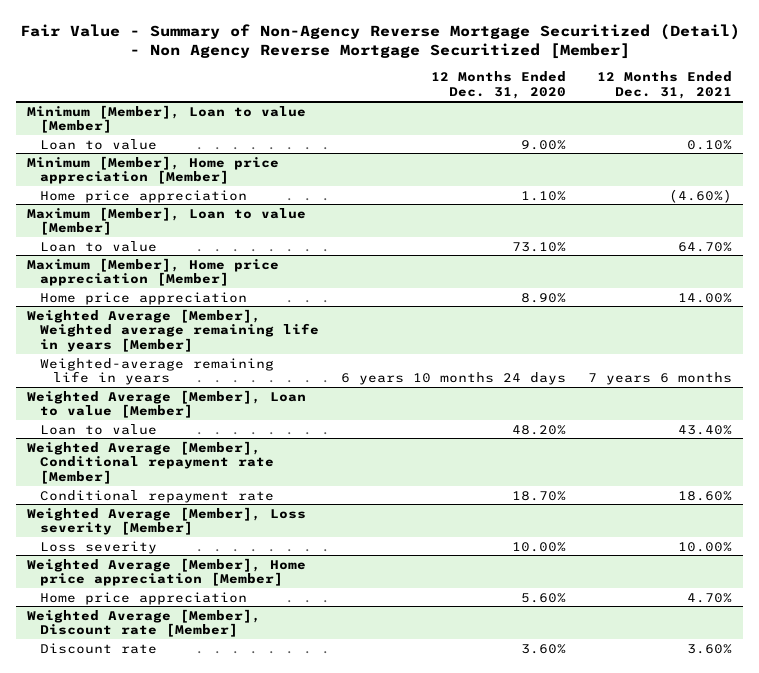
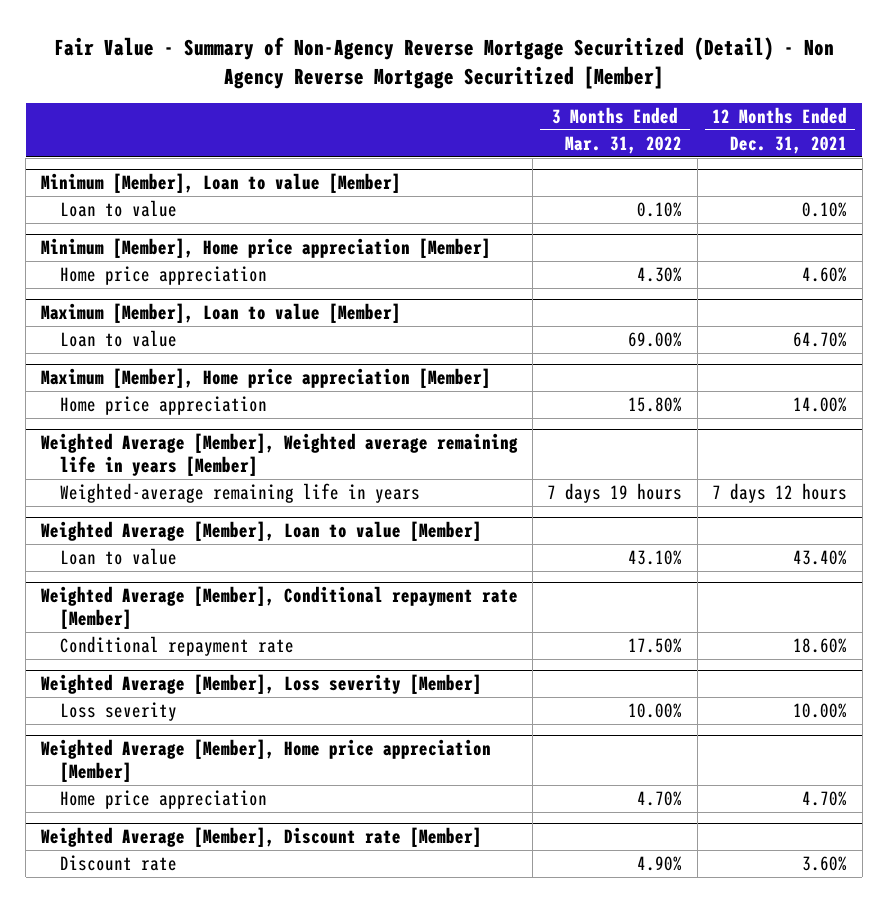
- | 12 Months Ended Dec. 31, 2020 | 12 Months Ended Dec. 31, 2021
+ | 3 Months Ended Mar. 31, 2022 | 12 Months Ended Dec. 31, 2021
@ Minimum [Member], Home price appreciation [Member]
- Home price appreciation | 1.10% | (4.60%)
+ Home price appreciation | 4.30% | 4.60%
@ Weighted Average [Member], Weighted average remaining life in years [Member]
- Weighted-average remaining life in years | 6 years 10 months 24 days | 7 years 6 months
+ Weighted-average remaining life in years | 7 days 19 hours | 7 days 12 hours

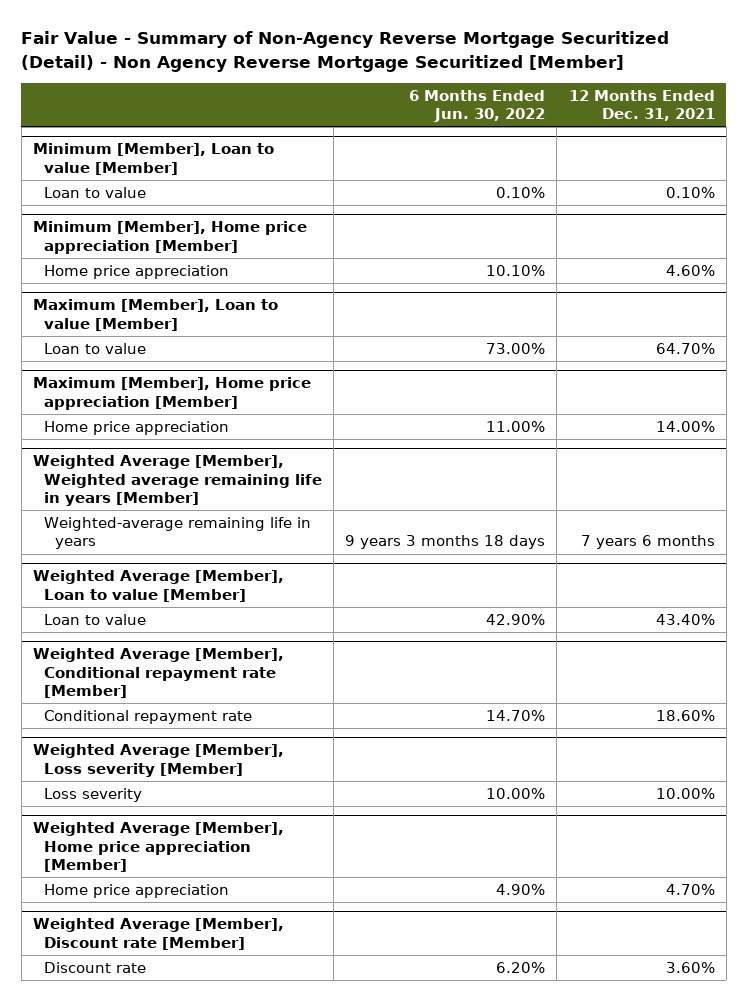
- | 3 Months Ended Mar. 31, 2022 | 12 Months Ended Dec. 31, 2021
+ | 6 Months Ended Jun. 30, 2022 | 12 Months Ended Dec. 31, 2021
@ Weighted Average [Member], Weighted average remaining life in years [Member]
- Weighted-average remaining life in years | 7 days 19 hours | 7 days 12 hours
+ Weighted-average remaining life in years | 9 years 3 months 18 days | 7 years 6 months

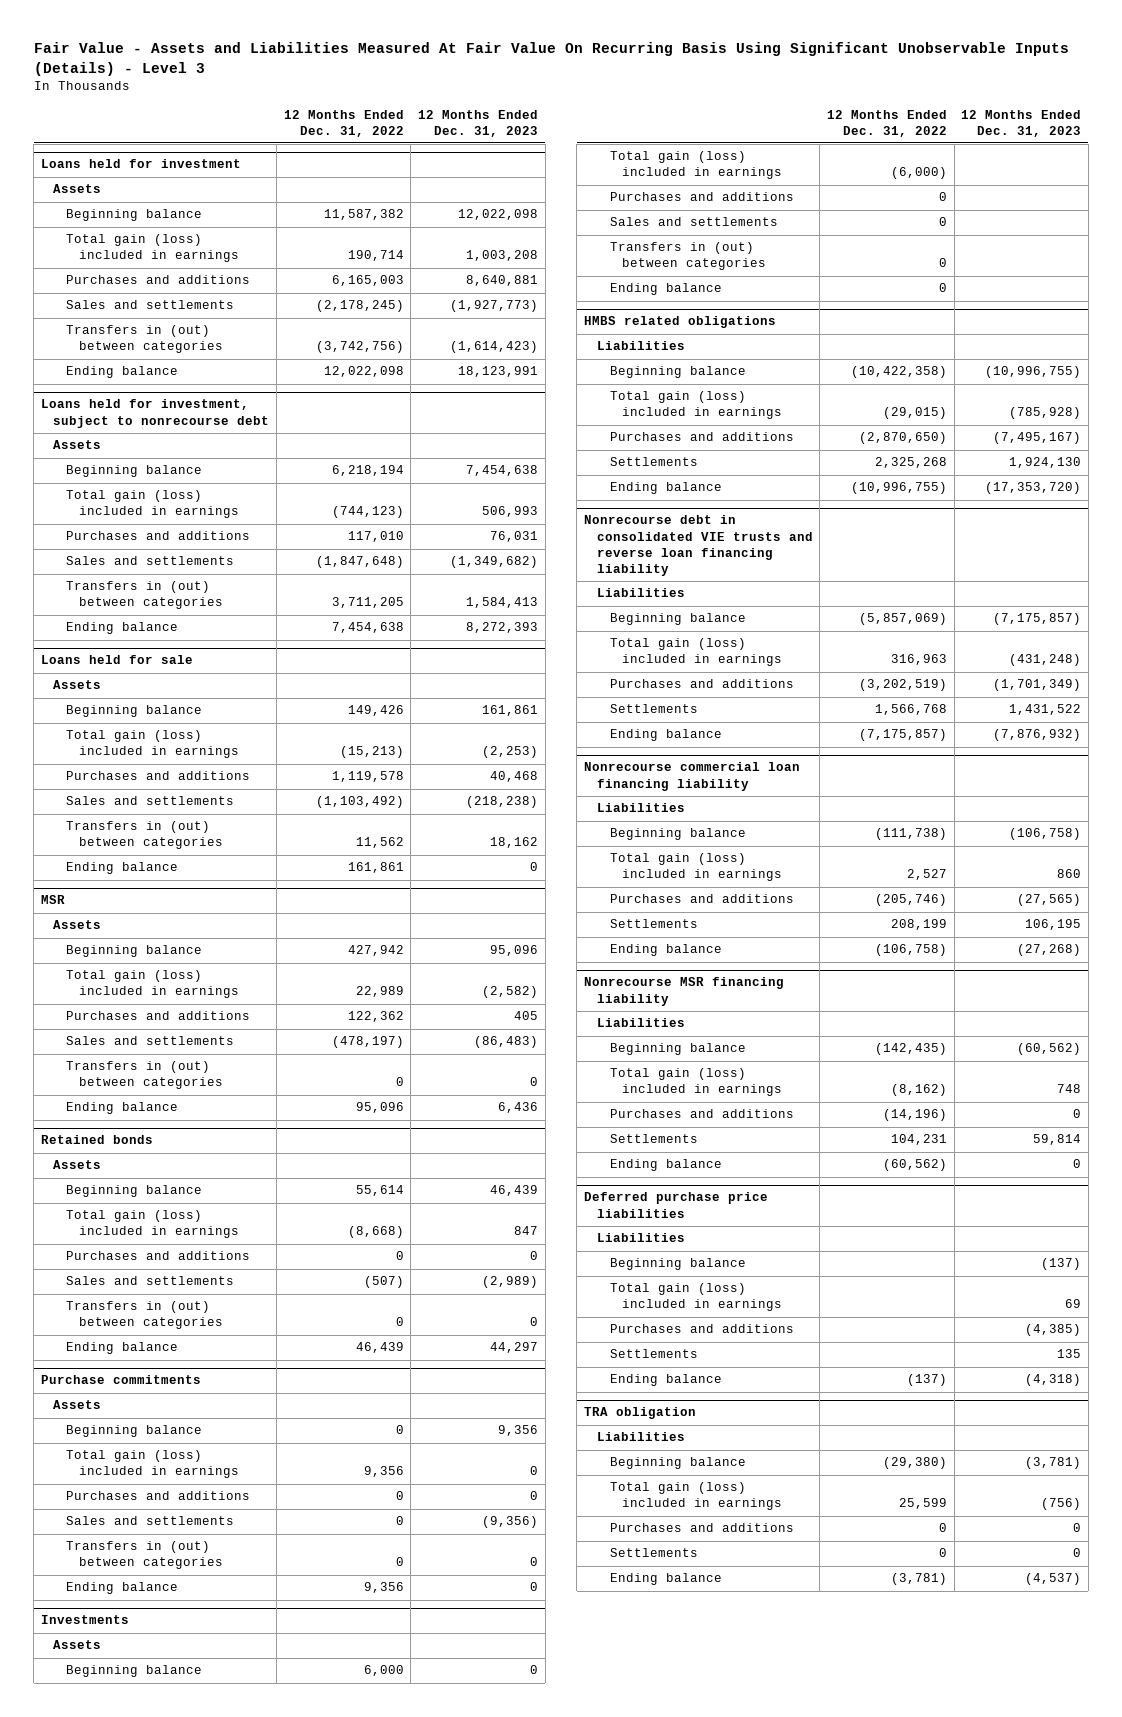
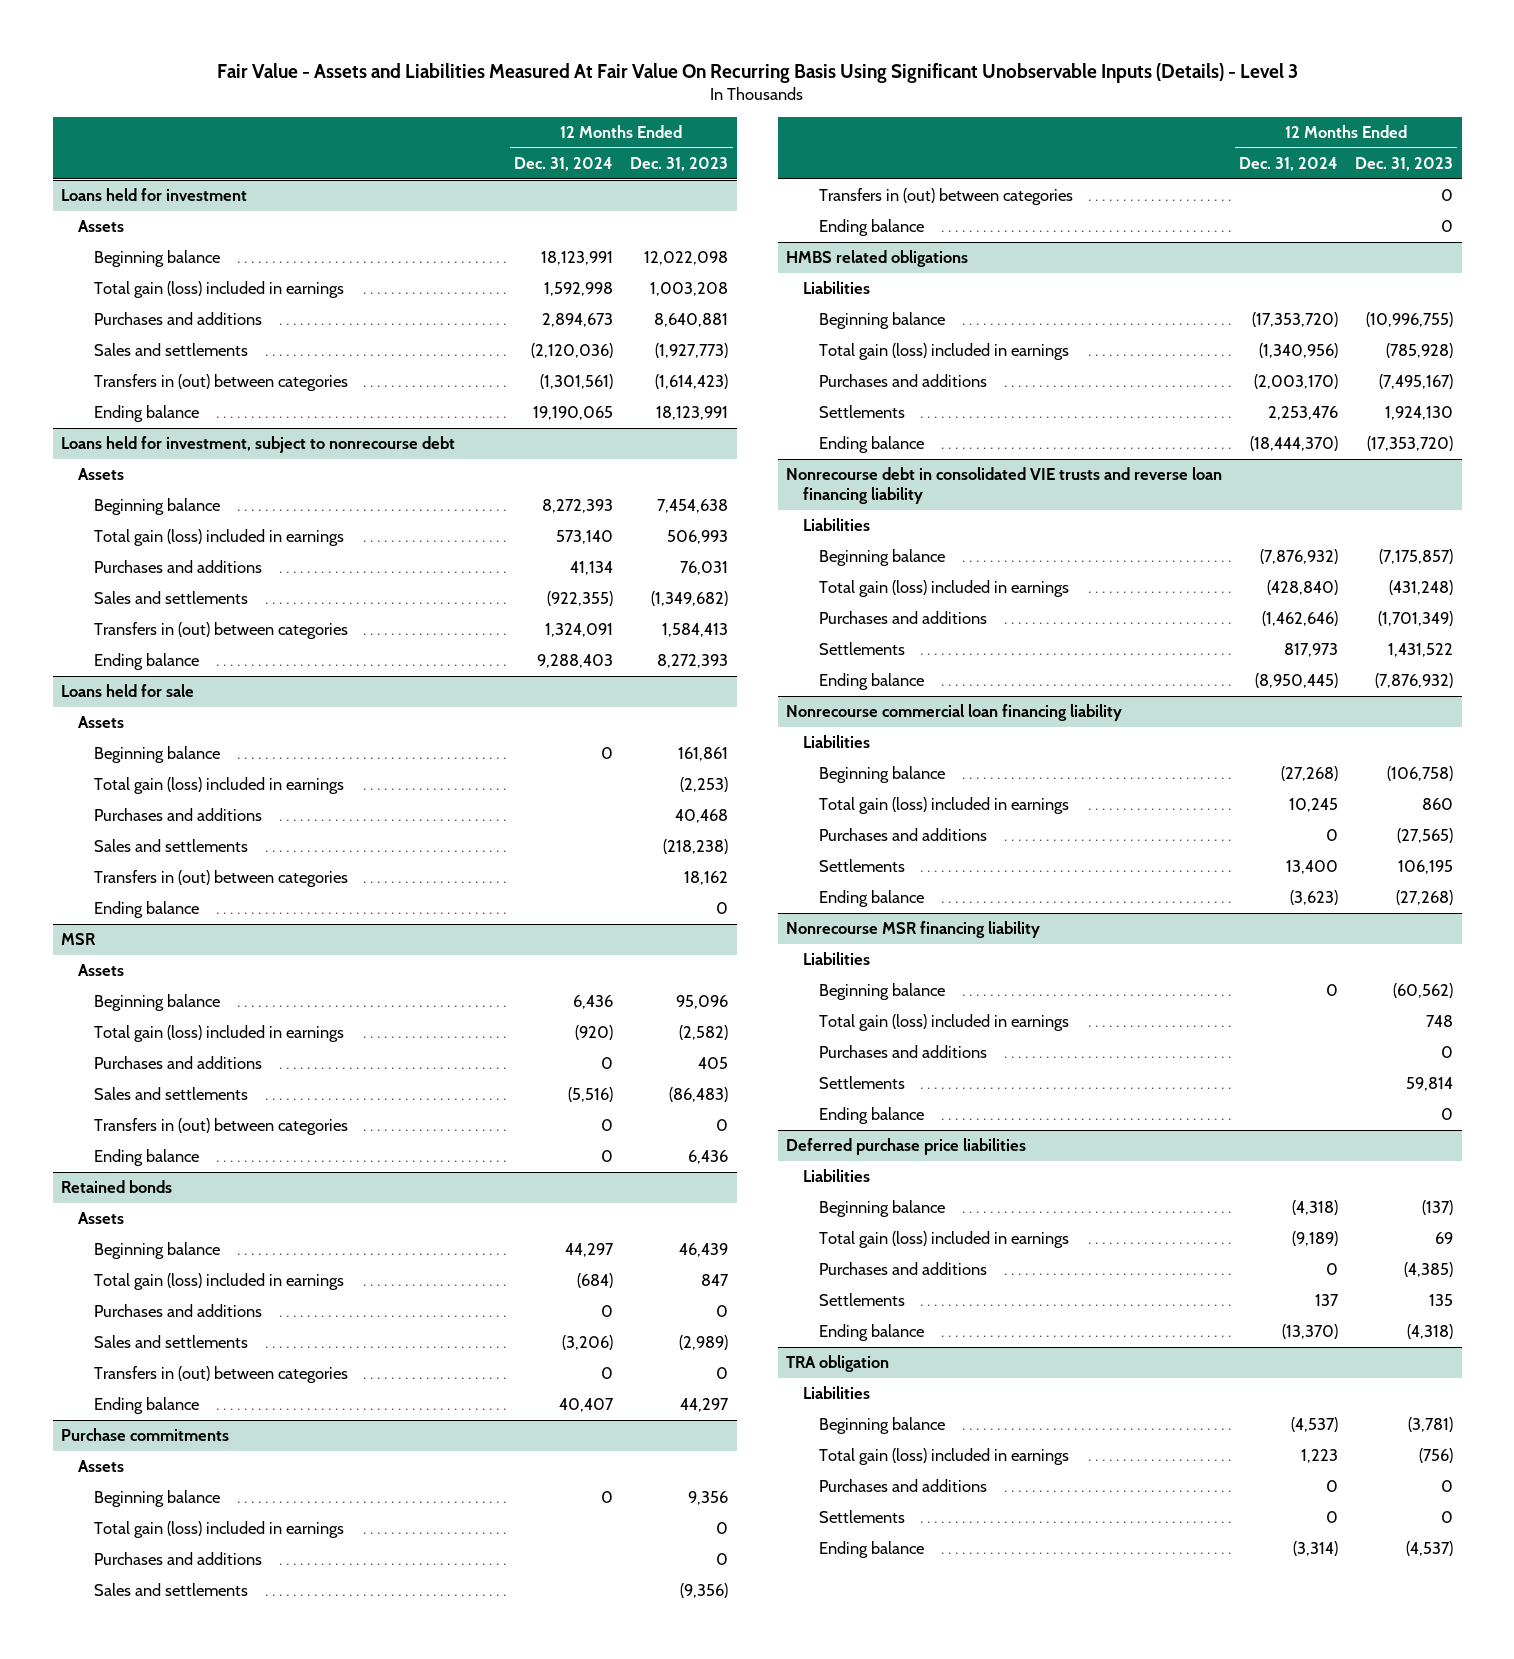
- | 12 Months Ended Dec. 31, 2022 | 12 Months Ended Dec. 31, 2023
+ | 12 Months Ended Dec. 31, 2024 | 12 Months Ended Dec. 31, 2023
- Investments
- Assets
- Beginning balance | 6,000 | 0
- Total gain (loss) included in earnings | (6,000) |
- Purchases and additions | 0 |
- Sales and settlements | 0 |
- Transfers in (out) between categories | 0 |
- Ending balance | 0 |

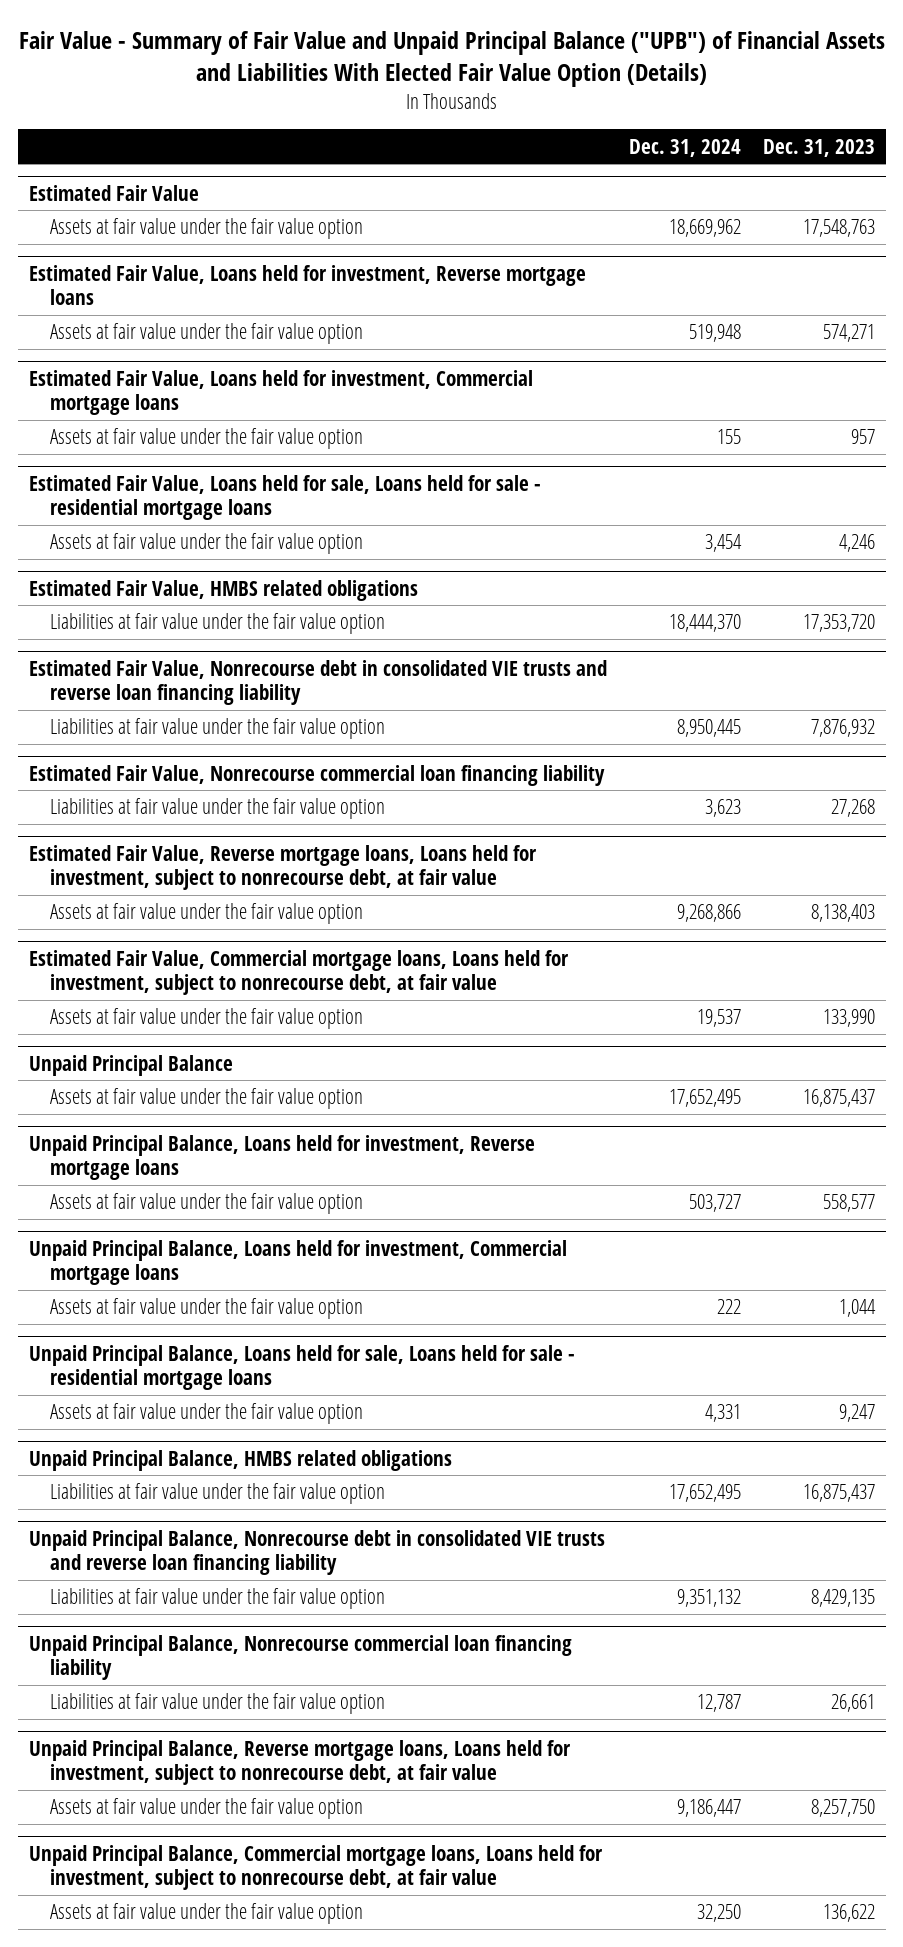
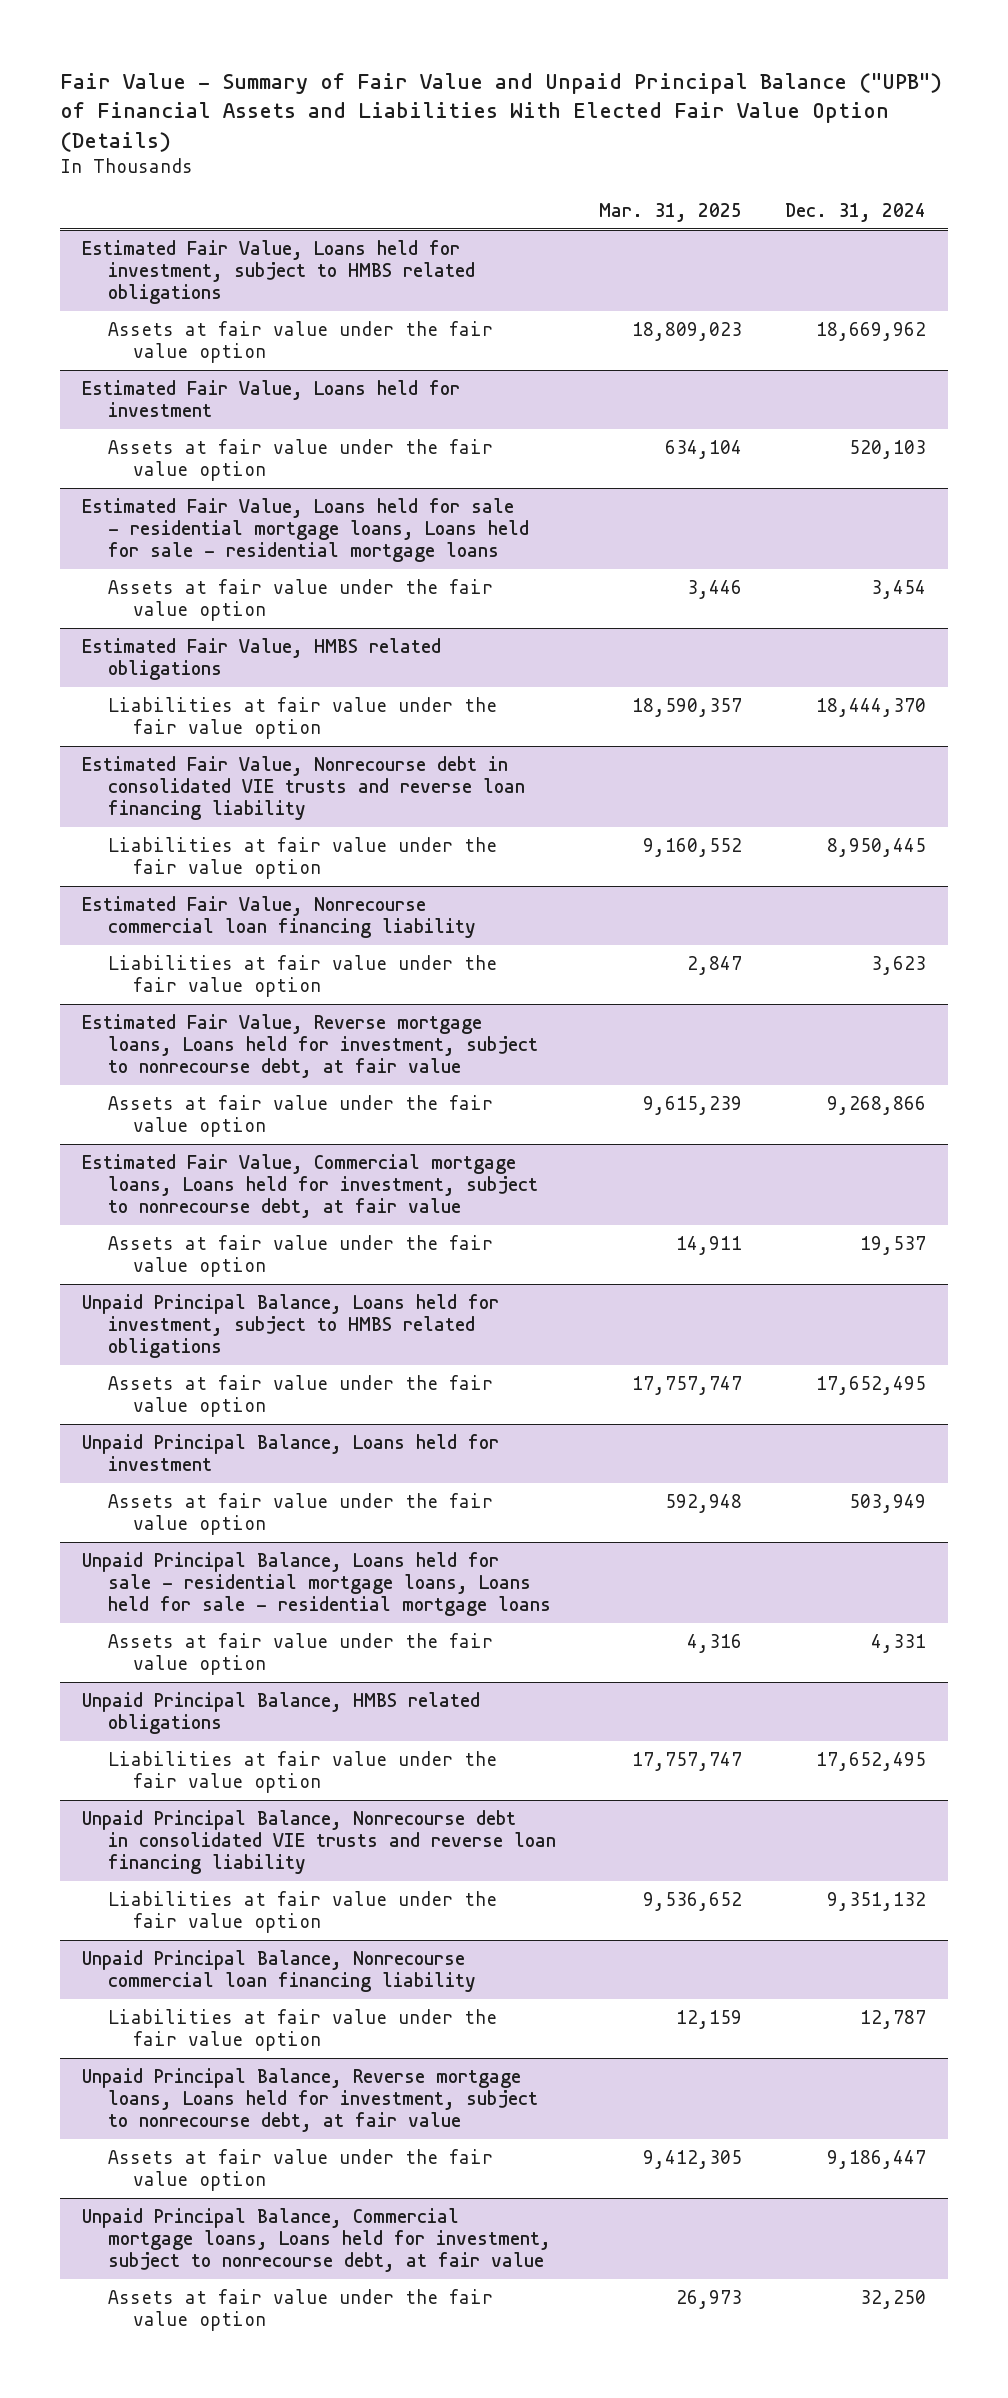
- | Dec. 31, 2024 | Dec. 31, 2023
+ | Mar. 31, 2025 | Dec. 31, 2024
- Estimated Fair Value
+ Estimated Fair Value, Loans held for investment, subject to HMBS related obligations
- Estimated Fair Value, Loans held for investment, Reverse mortgage loans
- Assets at fair value under the fair value option | 519,948 | 574,271
- Estimated Fair Value, Loans held for investment, Commercial mortgage loans
- Assets at fair value under the fair value option | 155 | 957
- Estimated Fair Value, Loans held for sale, Loans held for sale - residential mortgage loans
+ Estimated Fair Value, Loans held for investment
+ Assets at fair value under the fair value option | 634,104 | 520,103
+ Estimated Fair Value, Loans held for sale - residential mortgage loans, Loans held for sale - residential mortgage loans
- Unpaid Principal Balance
+ Unpaid Principal Balance, Loans held for investment, subject to HMBS related obligations
- Unpaid Principal Balance, Loans held for investment, Reverse mortgage loans
- Assets at fair value under the fair value option | 503,727 | 558,577
- Unpaid Principal Balance, Loans held for investment, Commercial mortgage loans
- Assets at fair value under the fair value option | 222 | 1,044
- Unpaid Principal Balance, Loans held for sale, Loans held for sale - residential mortgage loans
+ Unpaid Principal Balance, Loans held for investment
+ Assets at fair value under the fair value option | 592,948 | 503,949
+ Unpaid Principal Balance, Loans held for sale - residential mortgage loans, Loans held for sale - residential mortgage loans

